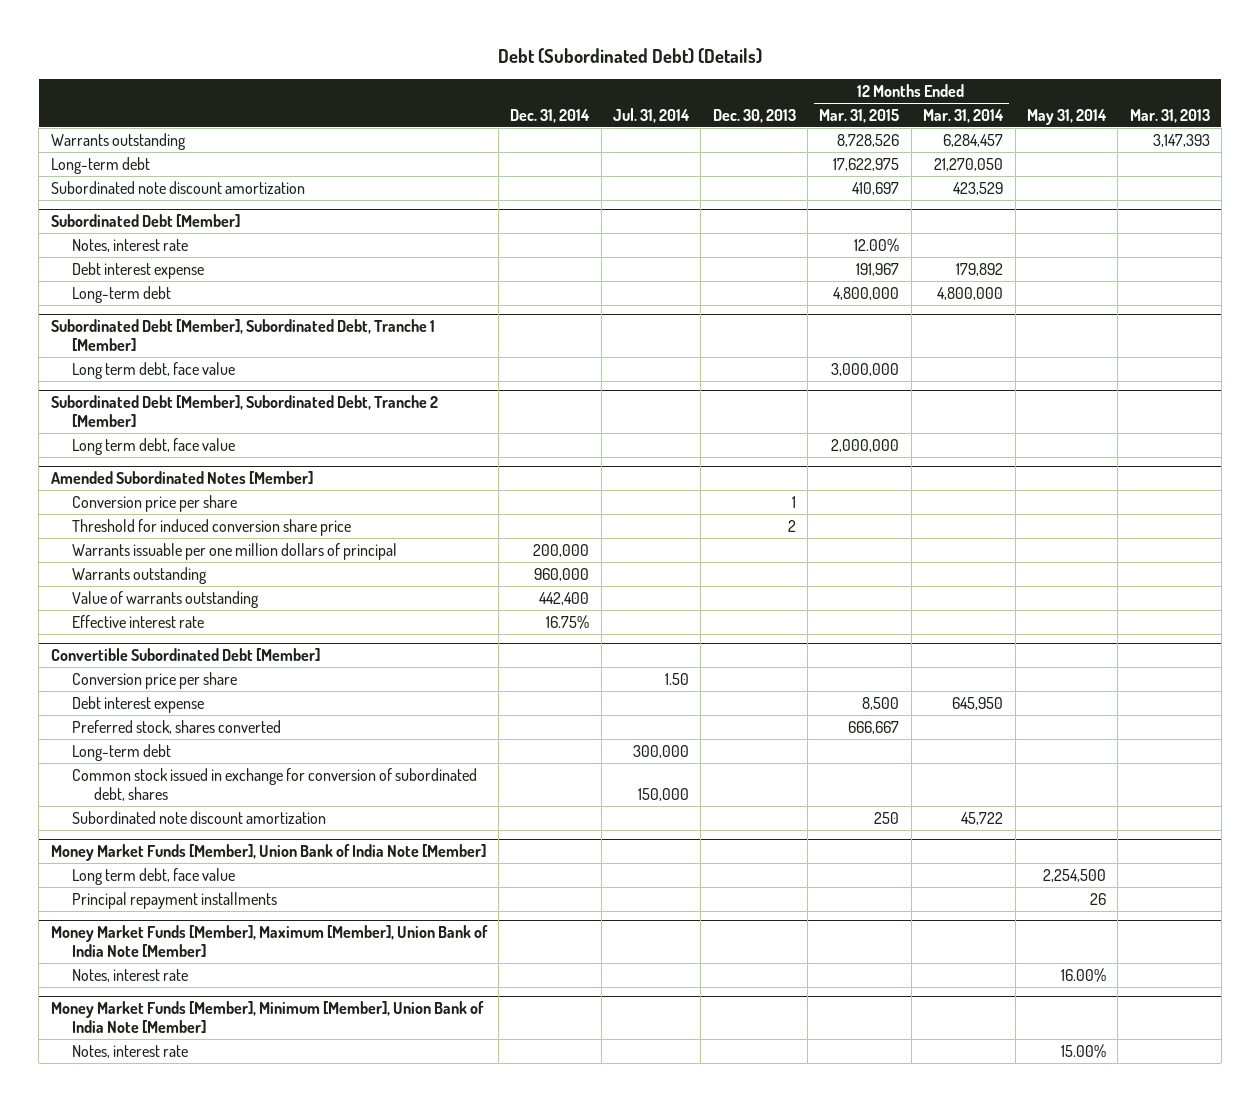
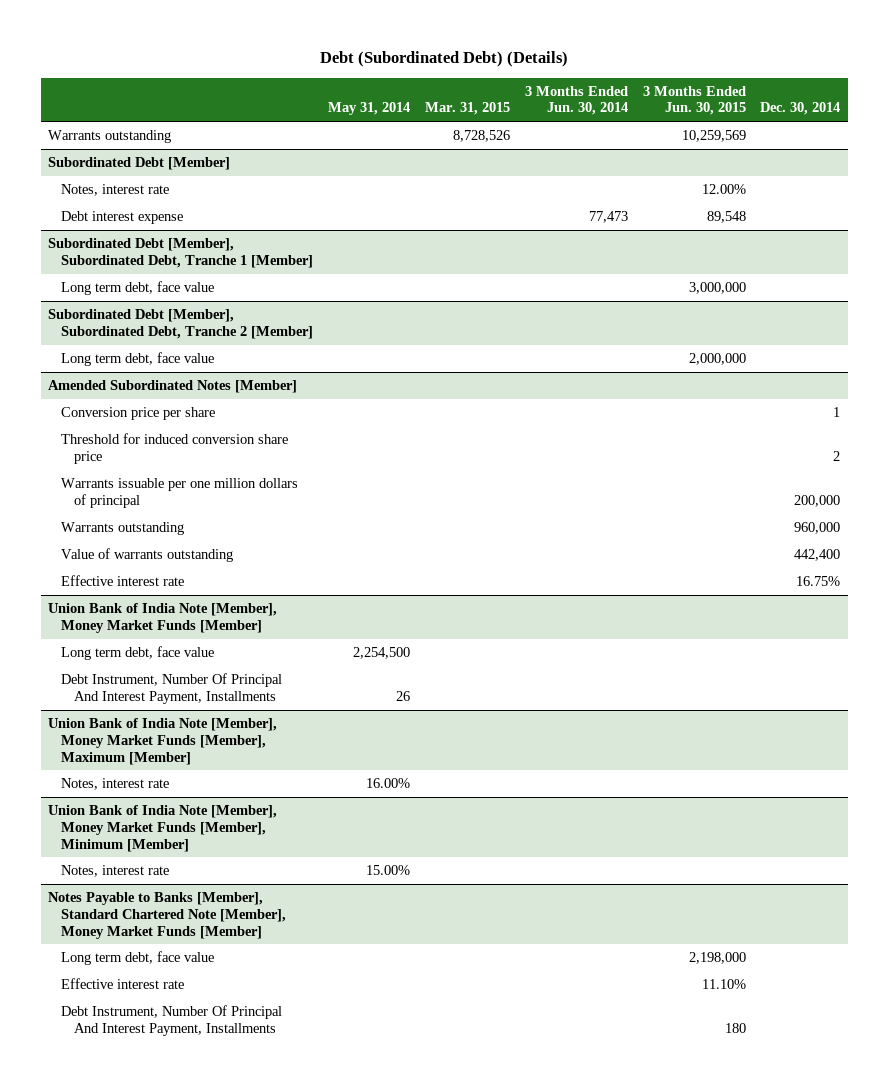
- | Dec. 31, 2014 | Jul. 31, 2014 | Dec. 30, 2013 | 12 Months Ended Mar. 31, 2015 | 12 Months Ended Mar. 31, 2014 | May 31, 2014 | Mar. 31, 2013
+ | May 31, 2014 | Mar. 31, 2015 | 3 Months Ended Jun. 30, 2014 | 3 Months Ended Jun. 30, 2015 | Dec. 30, 2014
- Long-term debt | | | | 17,622,975 | 21,270,050 | |
- Subordinated note discount amortization | | | | 410,697 | 423,529 | |
@ Subordinated Debt [Member]
- Long-term debt | | | | 4,800,000 | 4,800,000 | |
- Convertible Subordinated Debt [Member]
- Conversion price per share | | 1.50 | | | | |
- Debt interest expense | | | | 8,500 | 645,950 | |
- Preferred stock, shares converted | | | | 666,667 | | |
- Long-term debt | | 300,000 | | | | |
- Common stock issued in exchange for conversion of subordinated debt, shares | | 150,000 | | | | |
- Subordinated note discount amortization | | | | 250 | 45,722 | |
- Money Market Funds [Member], Union Bank of India Note [Member]
+ Union Bank of India Note [Member], Money Market Funds [Member]
- Principal repayment installments | | | | | | 26 |
- Money Market Funds [Member], Maximum [Member], Union Bank of India Note [Member]
+ Debt Instrument, Number Of Principal And Interest Payment, Installments | 26 | | | |
+ Union Bank of India Note [Member], Money Market Funds [Member], Maximum [Member]
- Money Market Funds [Member], Minimum [Member], Union Bank of India Note [Member]
+ Union Bank of India Note [Member], Money Market Funds [Member], Minimum [Member]
+ Notes Payable to Banks [Member], Standard Chartered Note [Member], Money Market Funds [Member]
+ Long term debt, face value | | | | 2,198,000 |
+ Effective interest rate | | | | 11.10% |
+ Debt Instrument, Number Of Principal And Interest Payment, Installments | | | | 180 |

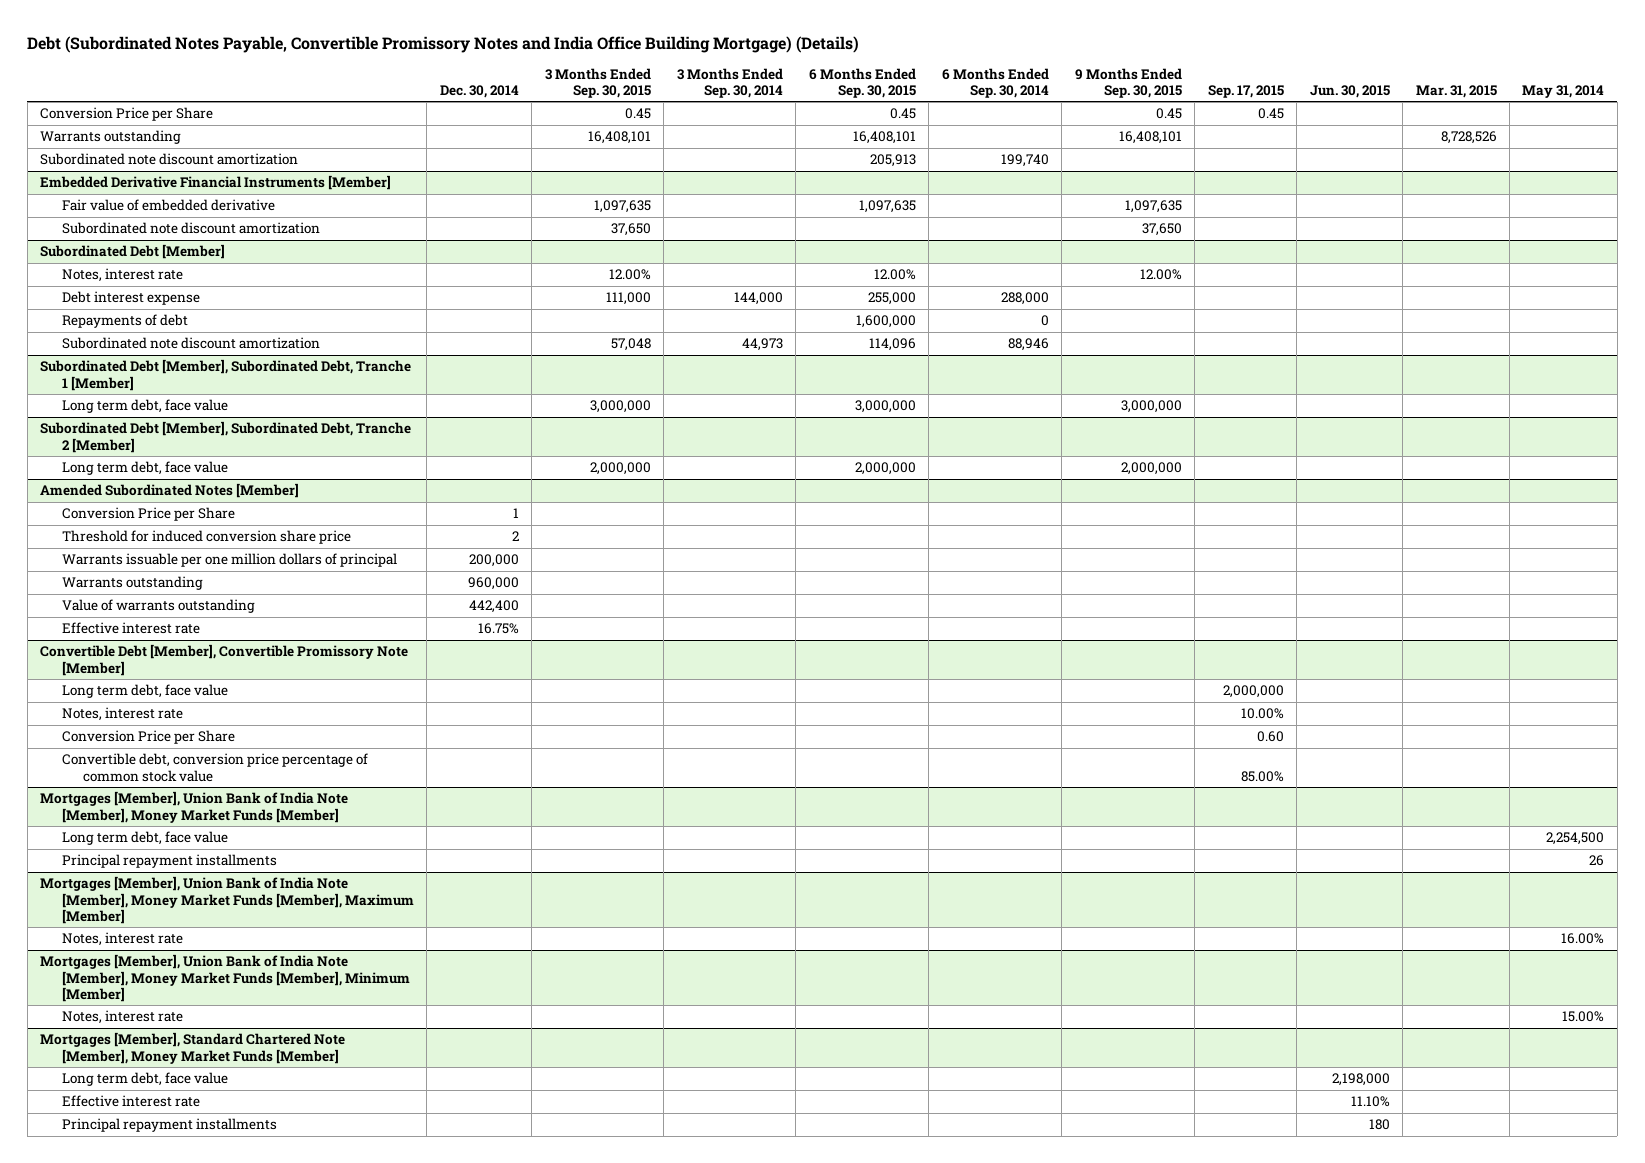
- Debt (Subordinated Debt) (Details)
+ Debt (Subordinated Notes Payable, Convertible Promissory Notes and India Office Building Mortgage) (Details)
- | May 31, 2014 | Mar. 31, 2015 | 3 Months Ended Jun. 30, 2014 | 3 Months Ended Jun. 30, 2015 | Dec. 30, 2014
+ | Dec. 30, 2014 | 3 Months Ended Sep. 30, 2015 | 3 Months Ended Sep. 30, 2014 | 6 Months Ended Sep. 30, 2015 | 6 Months Ended Sep. 30, 2014 | 9 Months Ended Sep. 30, 2015 | Sep. 17, 2015 | Jun. 30, 2015 | Mar. 31, 2015 | May 31, 2014
+ Conversion Price per Share | | 0.45 | | 0.45 | | 0.45 | 0.45 | | |
+ Subordinated note discount amortization | | | | 205,913 | 199,740 | | | | |
+ Embedded Derivative Financial Instruments [Member]
+ Fair value of embedded derivative | | 1,097,635 | | 1,097,635 | | 1,097,635 | | | |
+ Subordinated note discount amortization | | 37,650 | | | | 37,650 | | | |
@ Subordinated Debt [Member]
+ Repayments of debt | | | | 1,600,000 | 0 | | | | |
+ Subordinated note discount amortization | | 57,048 | 44,973 | 114,096 | 88,946 | | | | |
@ Amended Subordinated Notes [Member]
- Conversion price per share | | | | | 1
+ Conversion Price per Share | 1 | | | | | | | | |
- Union Bank of India Note [Member], Money Market Funds [Member]
+ Convertible Debt [Member], Convertible Promissory Note [Member]
+ Long term debt, face value | | | | | | | 2,000,000 | | |
+ Notes, interest rate | | | | | | | 10.00% | | |
+ Conversion Price per Share | | | | | | | 0.60 | | |
+ Convertible debt, conversion price percentage of common stock value | | | | | | | 85.00% | | |
+ Mortgages [Member], Union Bank of India Note [Member], Money Market Funds [Member]
- Debt Instrument, Number Of Principal And Interest Payment, Installments | 26 | | | |
- Union Bank of India Note [Member], Money Market Funds [Member], Maximum [Member]
+ Principal repayment installments | | | | | | | | | | 26
+ Mortgages [Member], Union Bank of India Note [Member], Money Market Funds [Member], Maximum [Member]
- Union Bank of India Note [Member], Money Market Funds [Member], Minimum [Member]
+ Mortgages [Member], Union Bank of India Note [Member], Money Market Funds [Member], Minimum [Member]
- Notes Payable to Banks [Member], Standard Chartered Note [Member], Money Market Funds [Member]
+ Mortgages [Member], Standard Chartered Note [Member], Money Market Funds [Member]
- Debt Instrument, Number Of Principal And Interest Payment, Installments | | | | 180 |
+ Principal repayment installments | | | | | | | | 180 | |

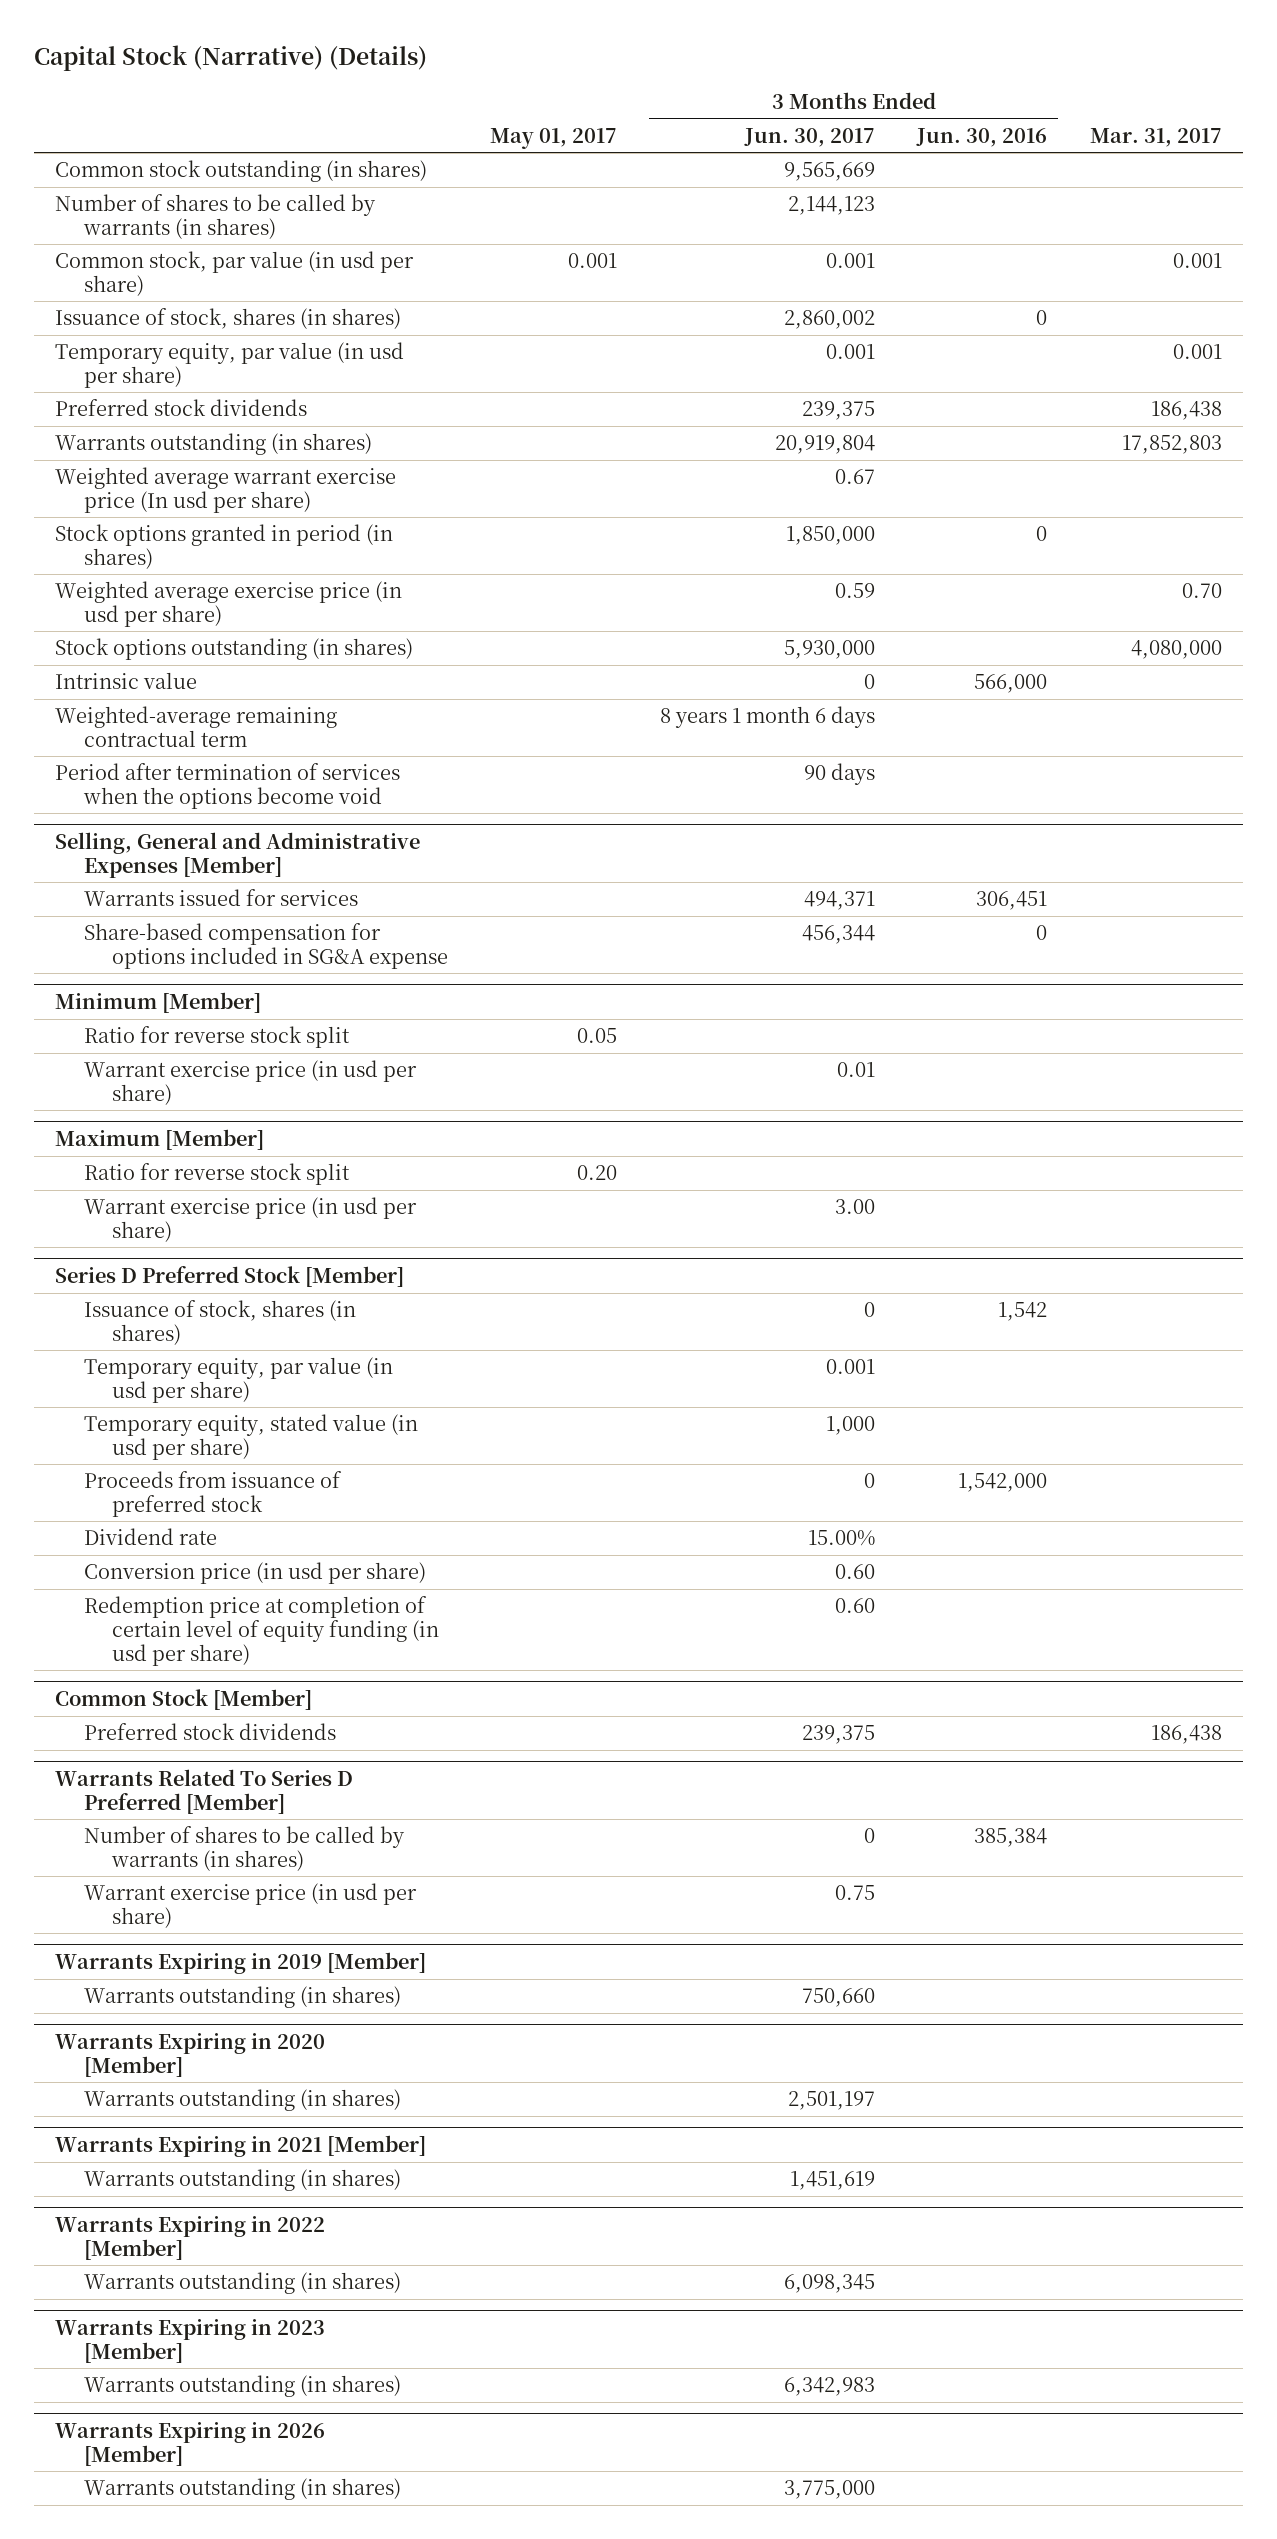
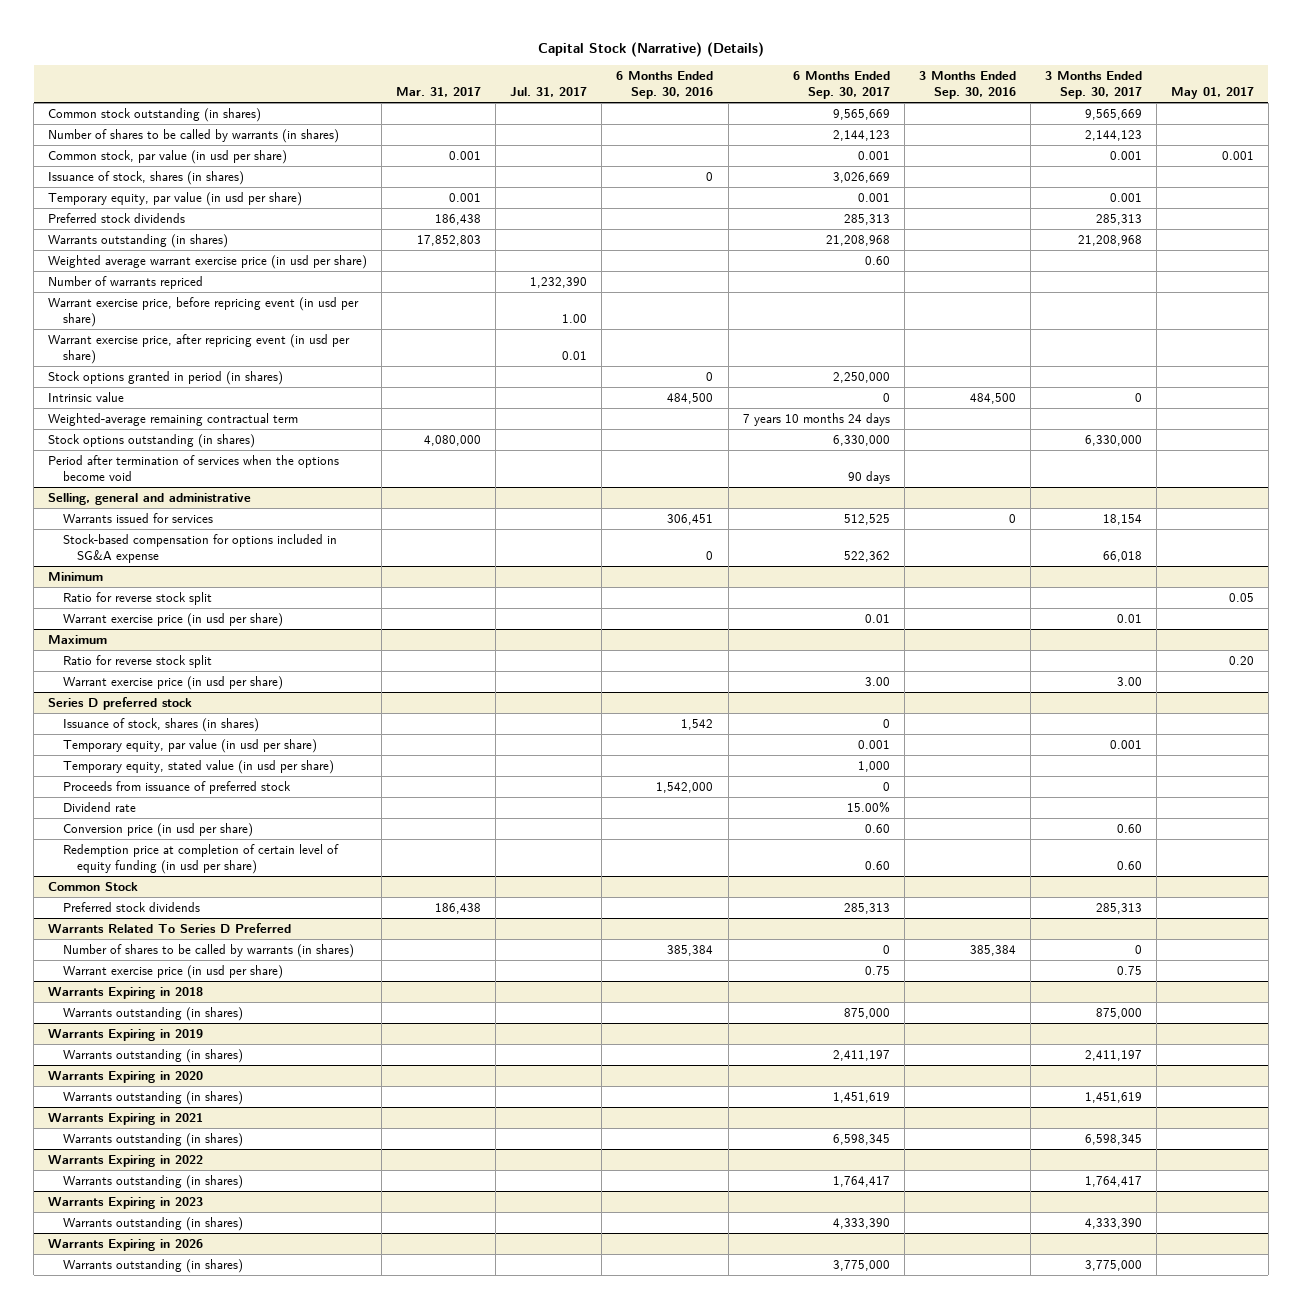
- | May 01, 2017 | 3 Months Ended Jun. 30, 2017 | 3 Months Ended Jun. 30, 2016 | Mar. 31, 2017
+ | Mar. 31, 2017 | Jul. 31, 2017 | 6 Months Ended Sep. 30, 2016 | 6 Months Ended Sep. 30, 2017 | 3 Months Ended Sep. 30, 2016 | 3 Months Ended Sep. 30, 2017 | May 01, 2017
- Weighted average warrant exercise price (In usd per share) | | 0.67 | |
+ Weighted average warrant exercise price (in usd per share) | | | | 0.60 | | |
+ Number of warrants repriced | | 1,232,390 | | | | |
+ Warrant exercise price, before repricing event (in usd per share) | | 1.00 | | | | |
+ Warrant exercise price, after repricing event (in usd per share) | | 0.01 | | | | |
- Weighted average exercise price (in usd per share) | | 0.59 | | 0.70
moved down: Stock options outstanding (in shares) | 4,080,000 | | | 6,330,000 | | 6,330,000 |
- Selling, General and Administrative Expenses [Member]
+ Selling, general and administrative
- Share-based compensation for options included in SG&A expense | | 456,344 | 0 |
- Minimum [Member]
+ Stock-based compensation for options included in SG&A expense | | | 0 | 522,362 | | 66,018 |
+ Minimum
- Maximum [Member]
+ Maximum
- Series D Preferred Stock [Member]
+ Series D preferred stock
- Common Stock [Member]
+ Common Stock
- Warrants Related To Series D Preferred [Member]
+ Warrants Related To Series D Preferred
- Warrants Expiring in 2019 [Member]
+ Warrants Expiring in 2018
- Warrants Expiring in 2020 [Member]
+ Warrants Expiring in 2019
- Warrants Expiring in 2021 [Member]
+ Warrants Expiring in 2020
- Warrants Expiring in 2022 [Member]
+ Warrants Expiring in 2021
- Warrants Expiring in 2023 [Member]
+ Warrants Expiring in 2022
- Warrants Expiring in 2026 [Member]
+ Warrants Expiring in 2023
+ Warrants outstanding (in shares) | | | | 4,333,390 | | 4,333,390 |
+ Warrants Expiring in 2026

